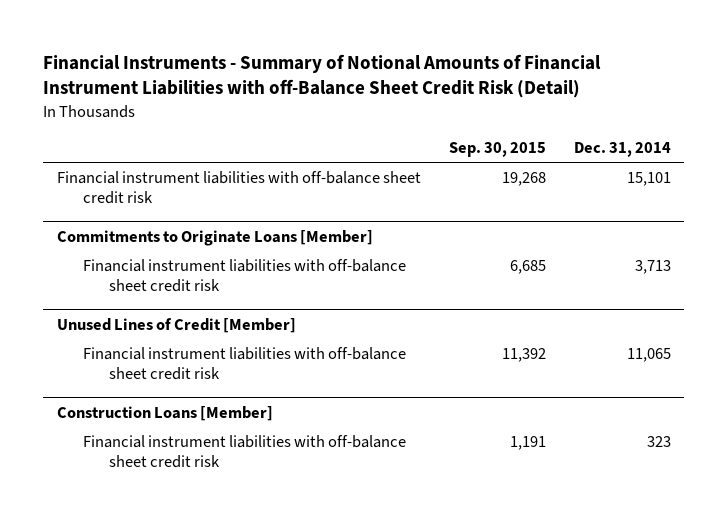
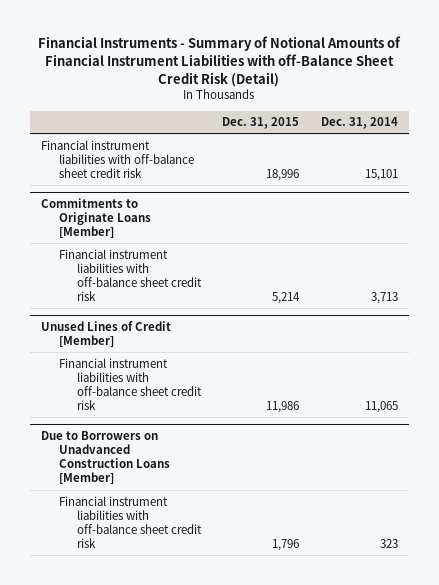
- | Sep. 30, 2015 | Dec. 31, 2014
+ | Dec. 31, 2015 | Dec. 31, 2014
- Construction Loans [Member]
+ Due to Borrowers on Unadvanced Construction Loans [Member]

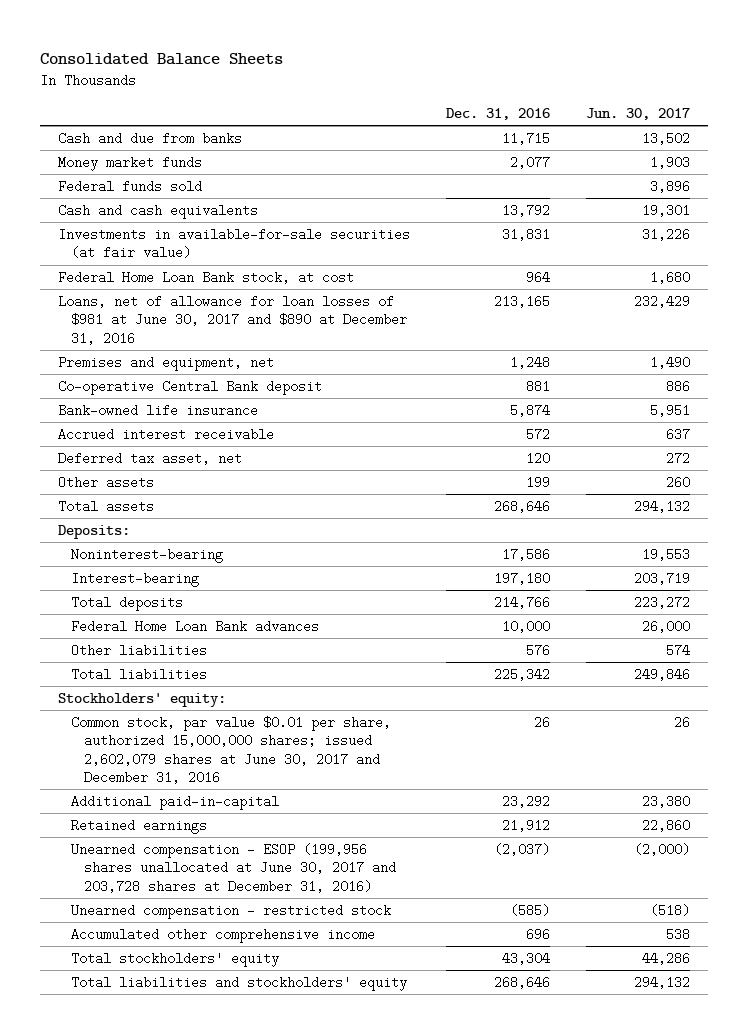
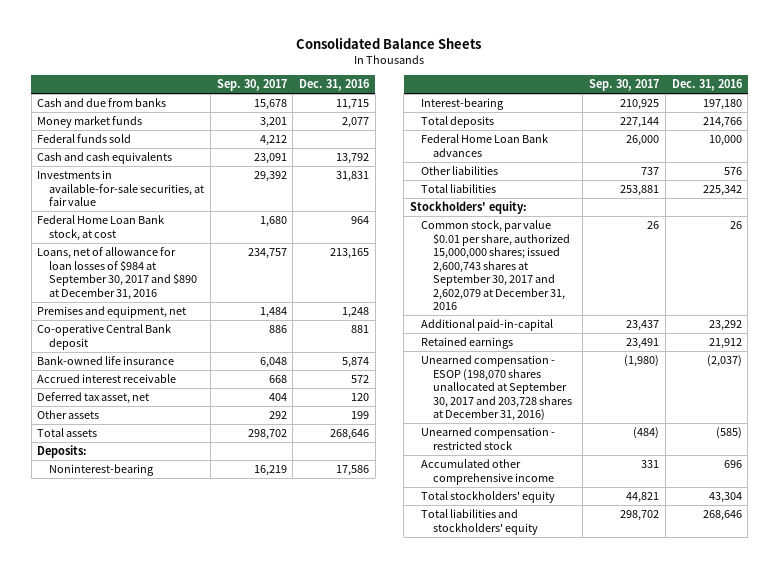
- | Dec. 31, 2016 | Jun. 30, 2017
+ | Sep. 30, 2017 | Dec. 31, 2016
- Investments in available-for-sale securities (at fair value) | 31,831 | 31,226
+ Investments in available-for-sale securities, at fair value | 29,392 | 31,831
- Loans, net of allowance for loan losses of $981 at June 30, 2017 and $890 at December 31, 2016 | 213,165 | 232,429
+ Loans, net of allowance for loan losses of $984 at September 30, 2017 and $890 at December 31, 2016 | 234,757 | 213,165
- Common stock, par value $0.01 per share, authorized 15,000,000 shares; issued 2,602,079 shares at June 30, 2017 and December 31, 2016 | 26 | 26
+ Common stock, par value $0.01 per share, authorized 15,000,000 shares; issued 2,600,743 shares at September 30, 2017 and 2,602,079 at December 31, 2016 | 26 | 26
- Unearned compensation - ESOP (199,956 shares unallocated at June 30, 2017 and 203,728 shares at December 31, 2016) | (2,037) | (2,000)
+ Unearned compensation - ESOP (198,070 shares unallocated at September 30, 2017 and 203,728 shares at December 31, 2016) | (1,980) | (2,037)

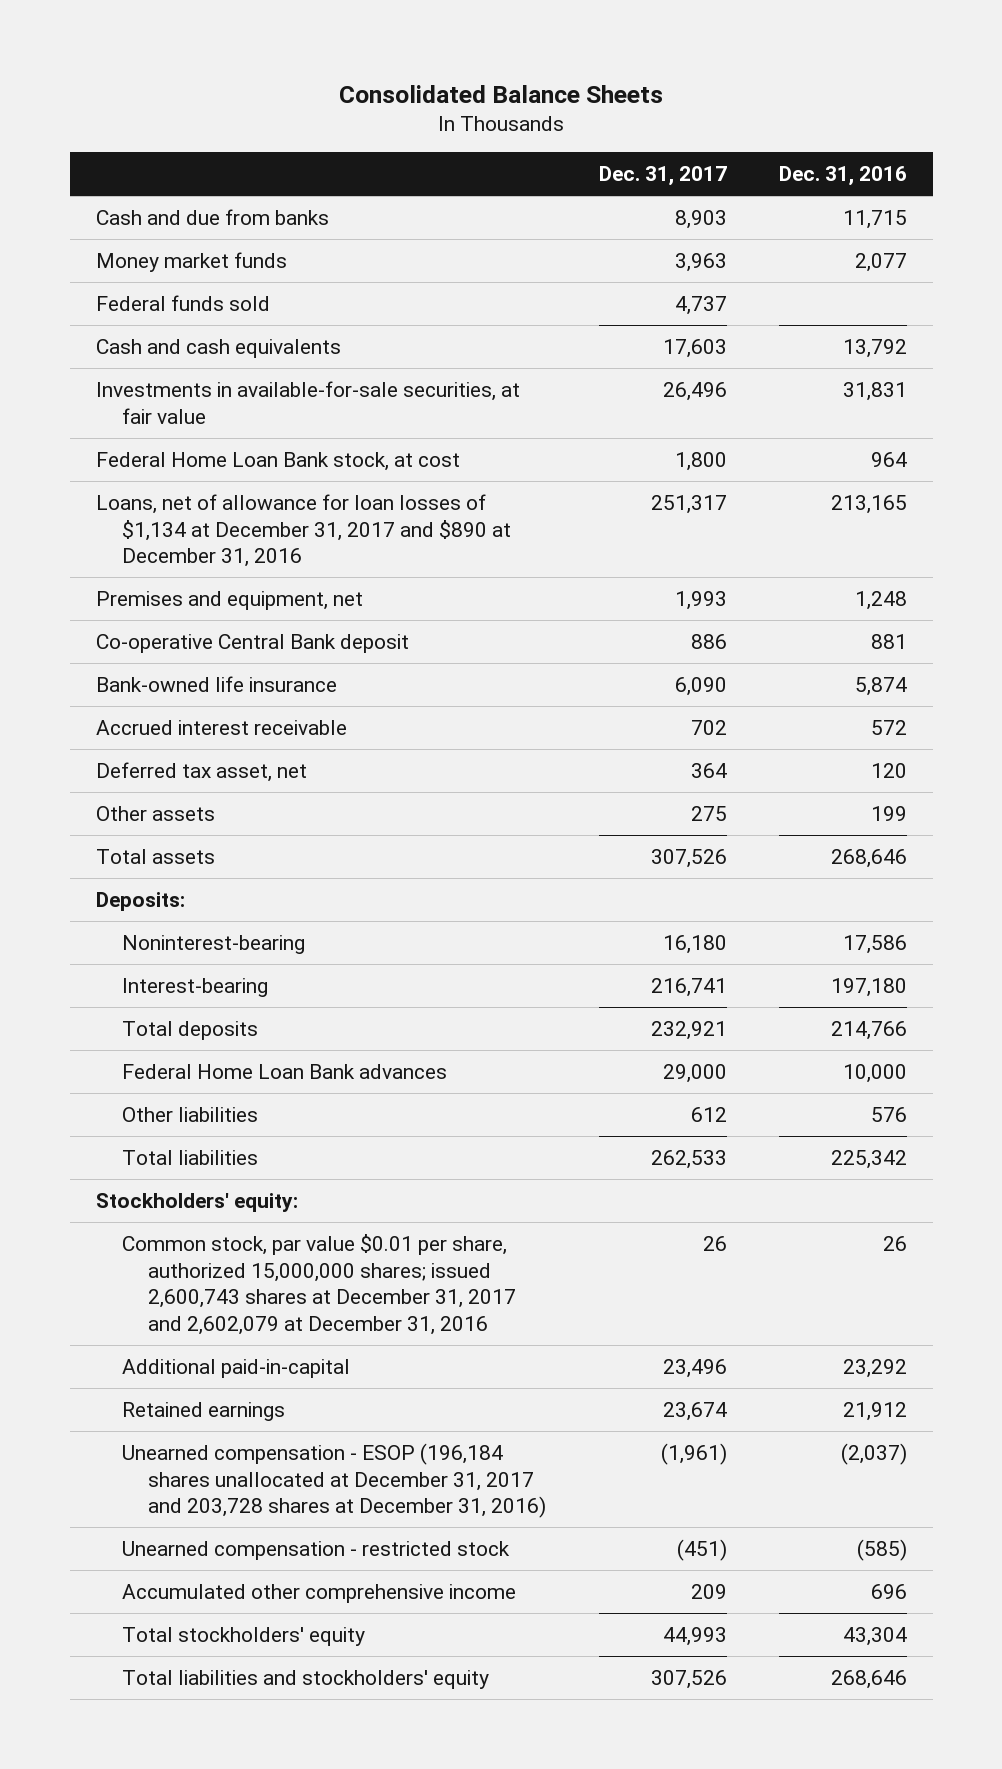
- | Sep. 30, 2017 | Dec. 31, 2016
+ | Dec. 31, 2017 | Dec. 31, 2016
- Loans, net of allowance for loan losses of $984 at September 30, 2017 and $890 at December 31, 2016 | 234,757 | 213,165
+ Loans, net of allowance for loan losses of $1,134 at December 31, 2017 and $890 at December 31, 2016 | 251,317 | 213,165
- Common stock, par value $0.01 per share, authorized 15,000,000 shares; issued 2,600,743 shares at September 30, 2017 and 2,602,079 at December 31, 2016 | 26 | 26
+ Common stock, par value $0.01 per share, authorized 15,000,000 shares; issued 2,600,743 shares at December 31, 2017 and 2,602,079 at December 31, 2016 | 26 | 26
- Unearned compensation - ESOP (198,070 shares unallocated at September 30, 2017 and 203,728 shares at December 31, 2016) | (1,980) | (2,037)
+ Unearned compensation - ESOP (196,184 shares unallocated at December 31, 2017 and 203,728 shares at December 31, 2016) | (1,961) | (2,037)

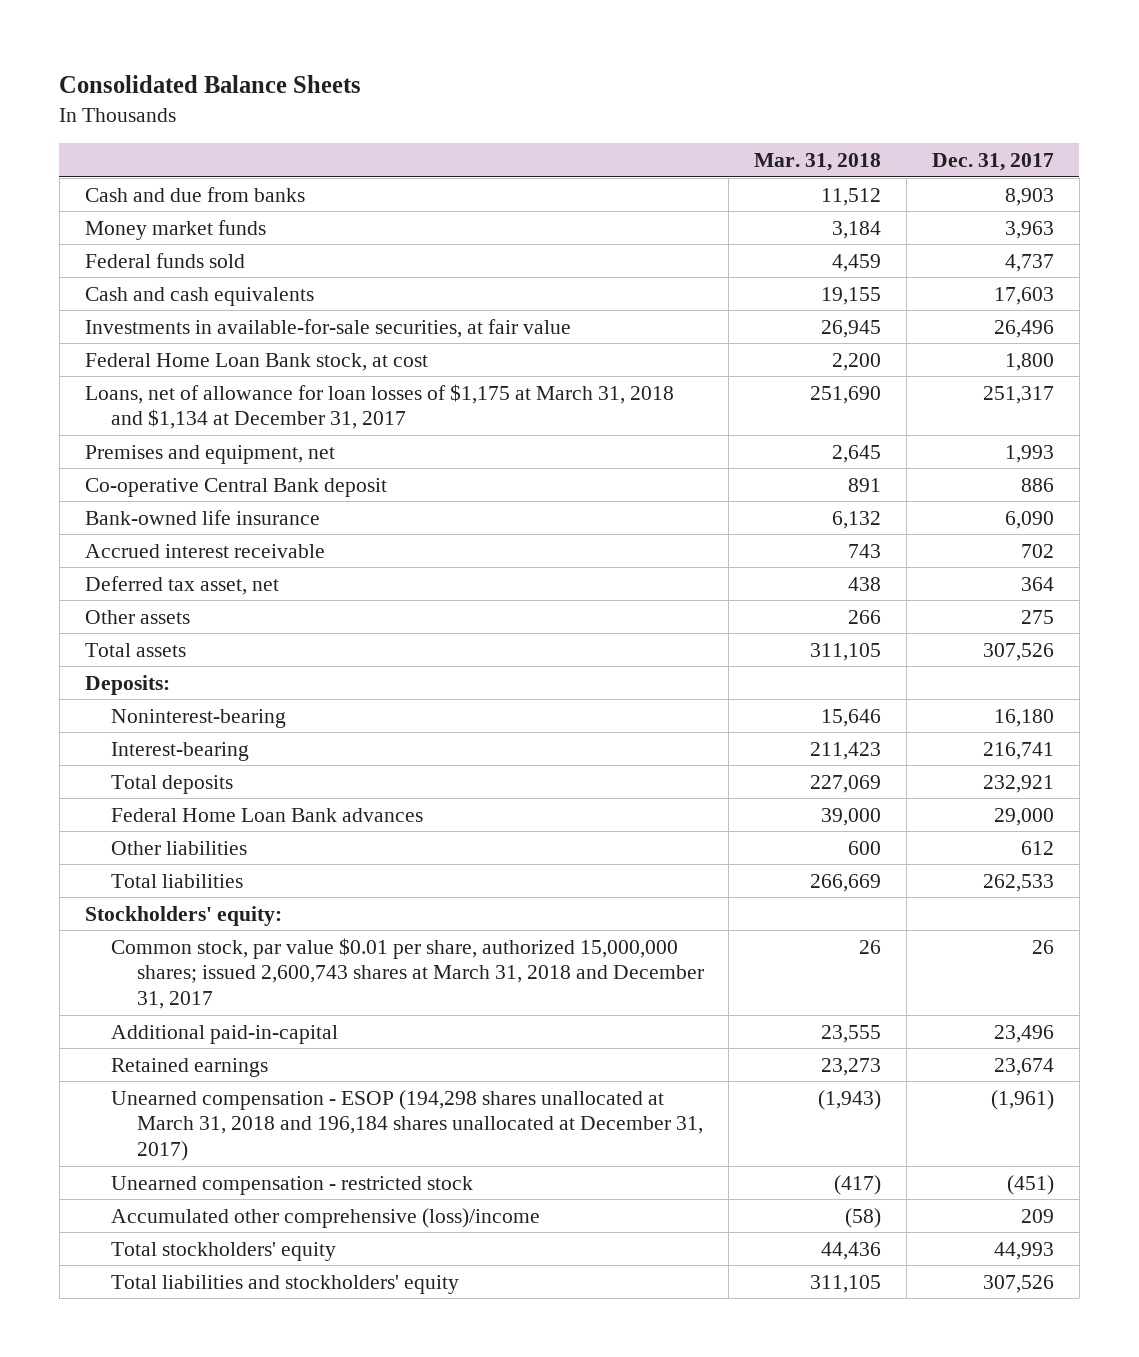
- | Dec. 31, 2017 | Dec. 31, 2016
+ | Mar. 31, 2018 | Dec. 31, 2017
- Loans, net of allowance for loan losses of $1,134 at December 31, 2017 and $890 at December 31, 2016 | 251,317 | 213,165
+ Loans, net of allowance for loan losses of $1,175 at March 31, 2018 and $1,134 at December 31, 2017 | 251,690 | 251,317
- Common stock, par value $0.01 per share, authorized 15,000,000 shares; issued 2,600,743 shares at December 31, 2017 and 2,602,079 at December 31, 2016 | 26 | 26
+ Common stock, par value $0.01 per share, authorized 15,000,000 shares; issued 2,600,743 shares at March 31, 2018 and December 31, 2017 | 26 | 26
- Unearned compensation - ESOP (196,184 shares unallocated at December 31, 2017 and 203,728 shares at December 31, 2016) | (1,961) | (2,037)
+ Unearned compensation - ESOP (194,298 shares unallocated at March 31, 2018 and 196,184 shares unallocated at December 31, 2017) | (1,943) | (1,961)
- Accumulated other comprehensive income | 209 | 696
+ Accumulated other comprehensive (loss)/income | (58) | 209

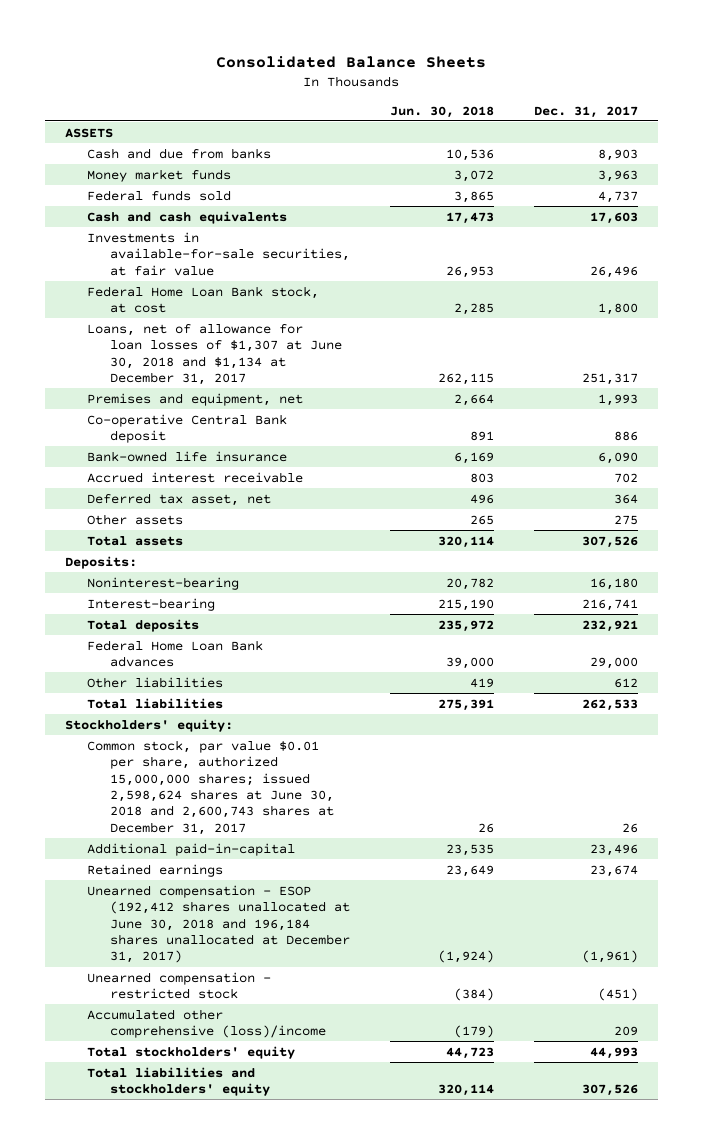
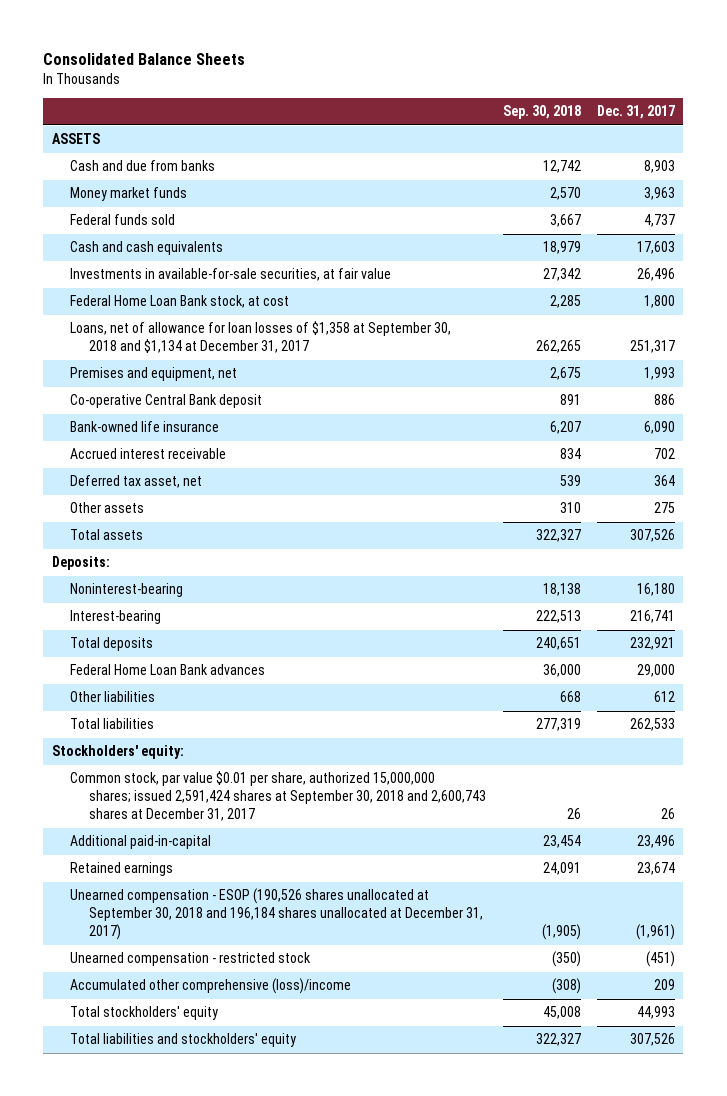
- | Jun. 30, 2018 | Dec. 31, 2017
+ | Sep. 30, 2018 | Dec. 31, 2017
- Loans, net of allowance for loan losses of $1,307 at June 30, 2018 and $1,134 at December 31, 2017 | 262,115 | 251,317
+ Loans, net of allowance for loan losses of $1,358 at September 30, 2018 and $1,134 at December 31, 2017 | 262,265 | 251,317
- Common stock, par value $0.01 per share, authorized 15,000,000 shares; issued 2,598,624 shares at June 30, 2018 and 2,600,743 shares at December 31, 2017 | 26 | 26
+ Common stock, par value $0.01 per share, authorized 15,000,000 shares; issued 2,591,424 shares at September 30, 2018 and 2,600,743 shares at December 31, 2017 | 26 | 26
- Unearned compensation - ESOP (192,412 shares unallocated at June 30, 2018 and 196,184 shares unallocated at December 31, 2017) | (1,924) | (1,961)
+ Unearned compensation - ESOP (190,526 shares unallocated at September 30, 2018 and 196,184 shares unallocated at December 31, 2017) | (1,905) | (1,961)

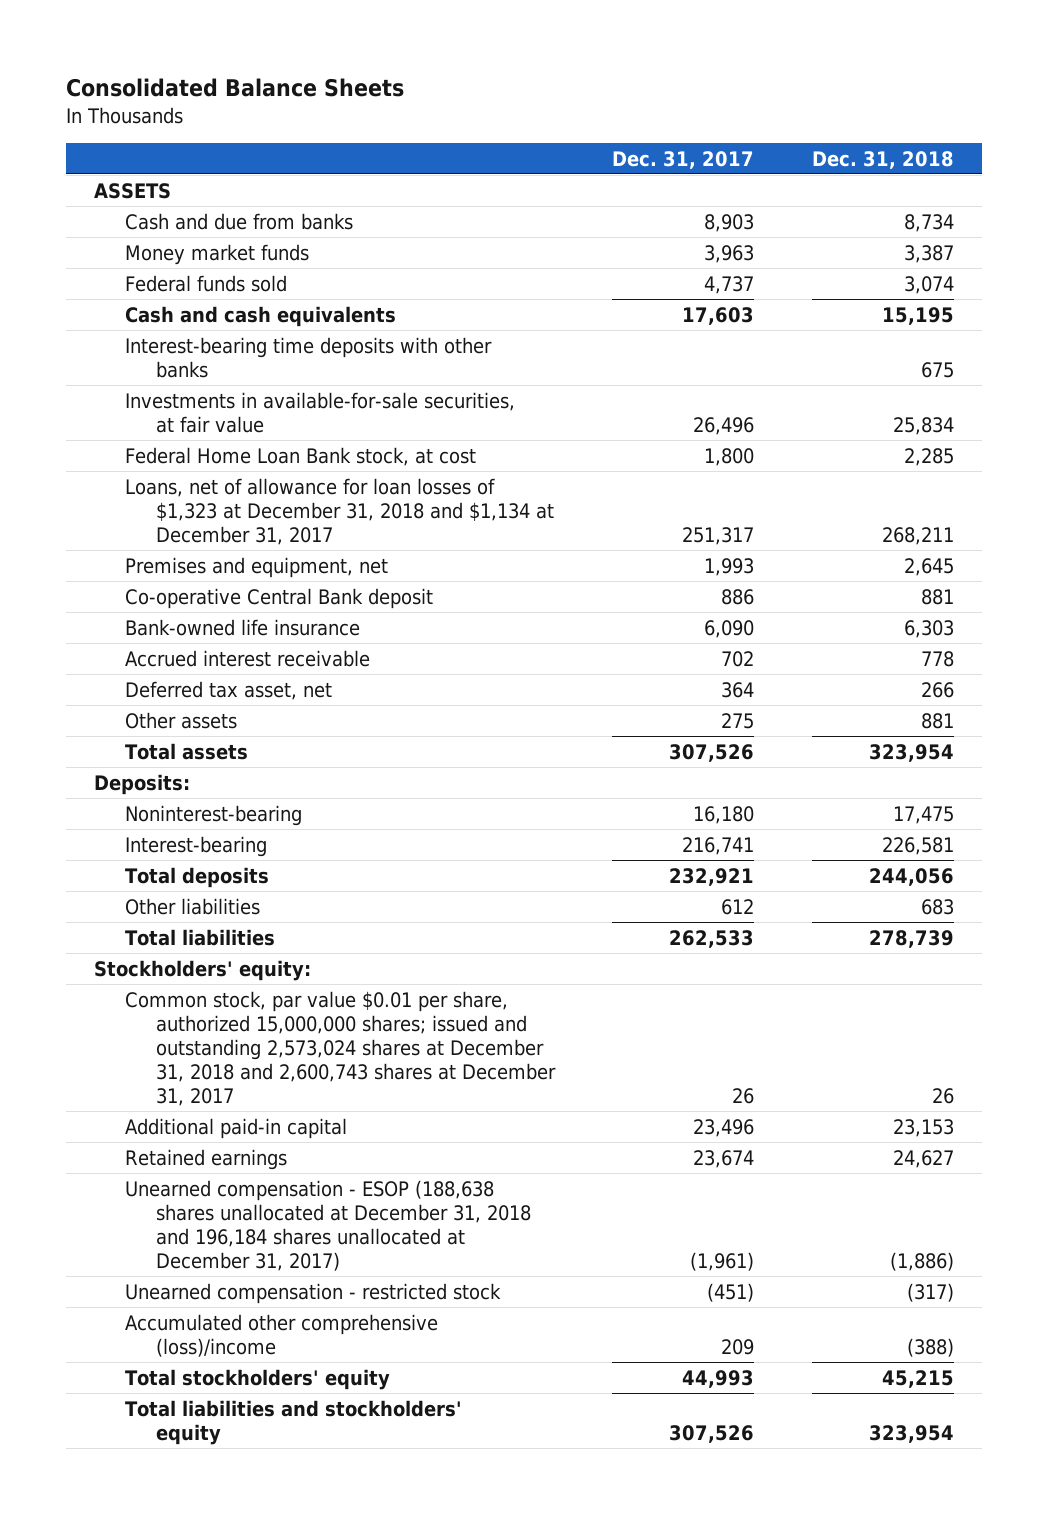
- | Sep. 30, 2018 | Dec. 31, 2017
+ | Dec. 31, 2017 | Dec. 31, 2018
+ Interest-bearing time deposits with other banks | | 675
- Loans, net of allowance for loan losses of $1,358 at September 30, 2018 and $1,134 at December 31, 2017 | 262,265 | 251,317
+ Loans, net of allowance for loan losses of $1,323 at December 31, 2018 and $1,134 at December 31, 2017 | 251,317 | 268,211
- Federal Home Loan Bank advances | 36,000 | 29,000
- Common stock, par value $0.01 per share, authorized 15,000,000 shares; issued 2,591,424 shares at September 30, 2018 and 2,600,743 shares at December 31, 2017 | 26 | 26
- Additional paid-in-capital | 23,454 | 23,496
+ Common stock, par value $0.01 per share, authorized 15,000,000 shares; issued and outstanding 2,573,024 shares at December 31, 2018 and 2,600,743 shares at December 31, 2017 | 26 | 26
+ Additional paid-in capital | 23,496 | 23,153
- Unearned compensation - ESOP (190,526 shares unallocated at September 30, 2018 and 196,184 shares unallocated at December 31, 2017) | (1,905) | (1,961)
+ Unearned compensation - ESOP (188,638 shares unallocated at December 31, 2018 and 196,184 shares unallocated at December 31, 2017) | (1,961) | (1,886)

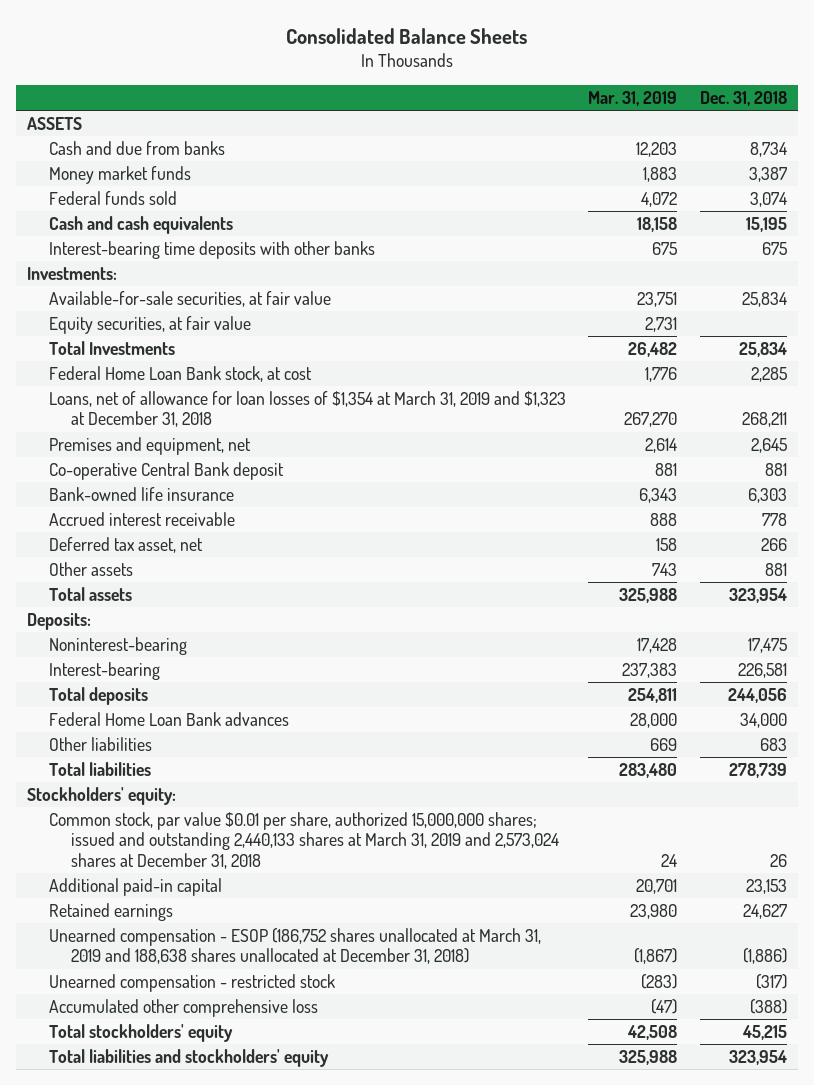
- | Dec. 31, 2017 | Dec. 31, 2018
+ | Mar. 31, 2019 | Dec. 31, 2018
- Investments in available-for-sale securities, at fair value | 26,496 | 25,834
+ Investments:
+ Available-for-sale securities, at fair value | 23,751 | 25,834
+ Equity securities, at fair value | 2,731 |
+ Total Investments | 26,482 | 25,834
- Loans, net of allowance for loan losses of $1,323 at December 31, 2018 and $1,134 at December 31, 2017 | 251,317 | 268,211
+ Loans, net of allowance for loan losses of $1,354 at March 31, 2019 and $1,323 at December 31, 2018 | 267,270 | 268,211
+ Federal Home Loan Bank advances | 28,000 | 34,000
- Common stock, par value $0.01 per share, authorized 15,000,000 shares; issued and outstanding 2,573,024 shares at December 31, 2018 and 2,600,743 shares at December 31, 2017 | 26 | 26
+ Common stock, par value $0.01 per share, authorized 15,000,000 shares; issued and outstanding 2,440,133 shares at March 31, 2019 and 2,573,024 shares at December 31, 2018 | 24 | 26
- Unearned compensation - ESOP (188,638 shares unallocated at December 31, 2018 and 196,184 shares unallocated at December 31, 2017) | (1,961) | (1,886)
+ Unearned compensation - ESOP (186,752 shares unallocated at March 31, 2019 and 188,638 shares unallocated at December 31, 2018) | (1,867) | (1,886)
- Accumulated other comprehensive (loss)/income | 209 | (388)
+ Accumulated other comprehensive loss | (47) | (388)

